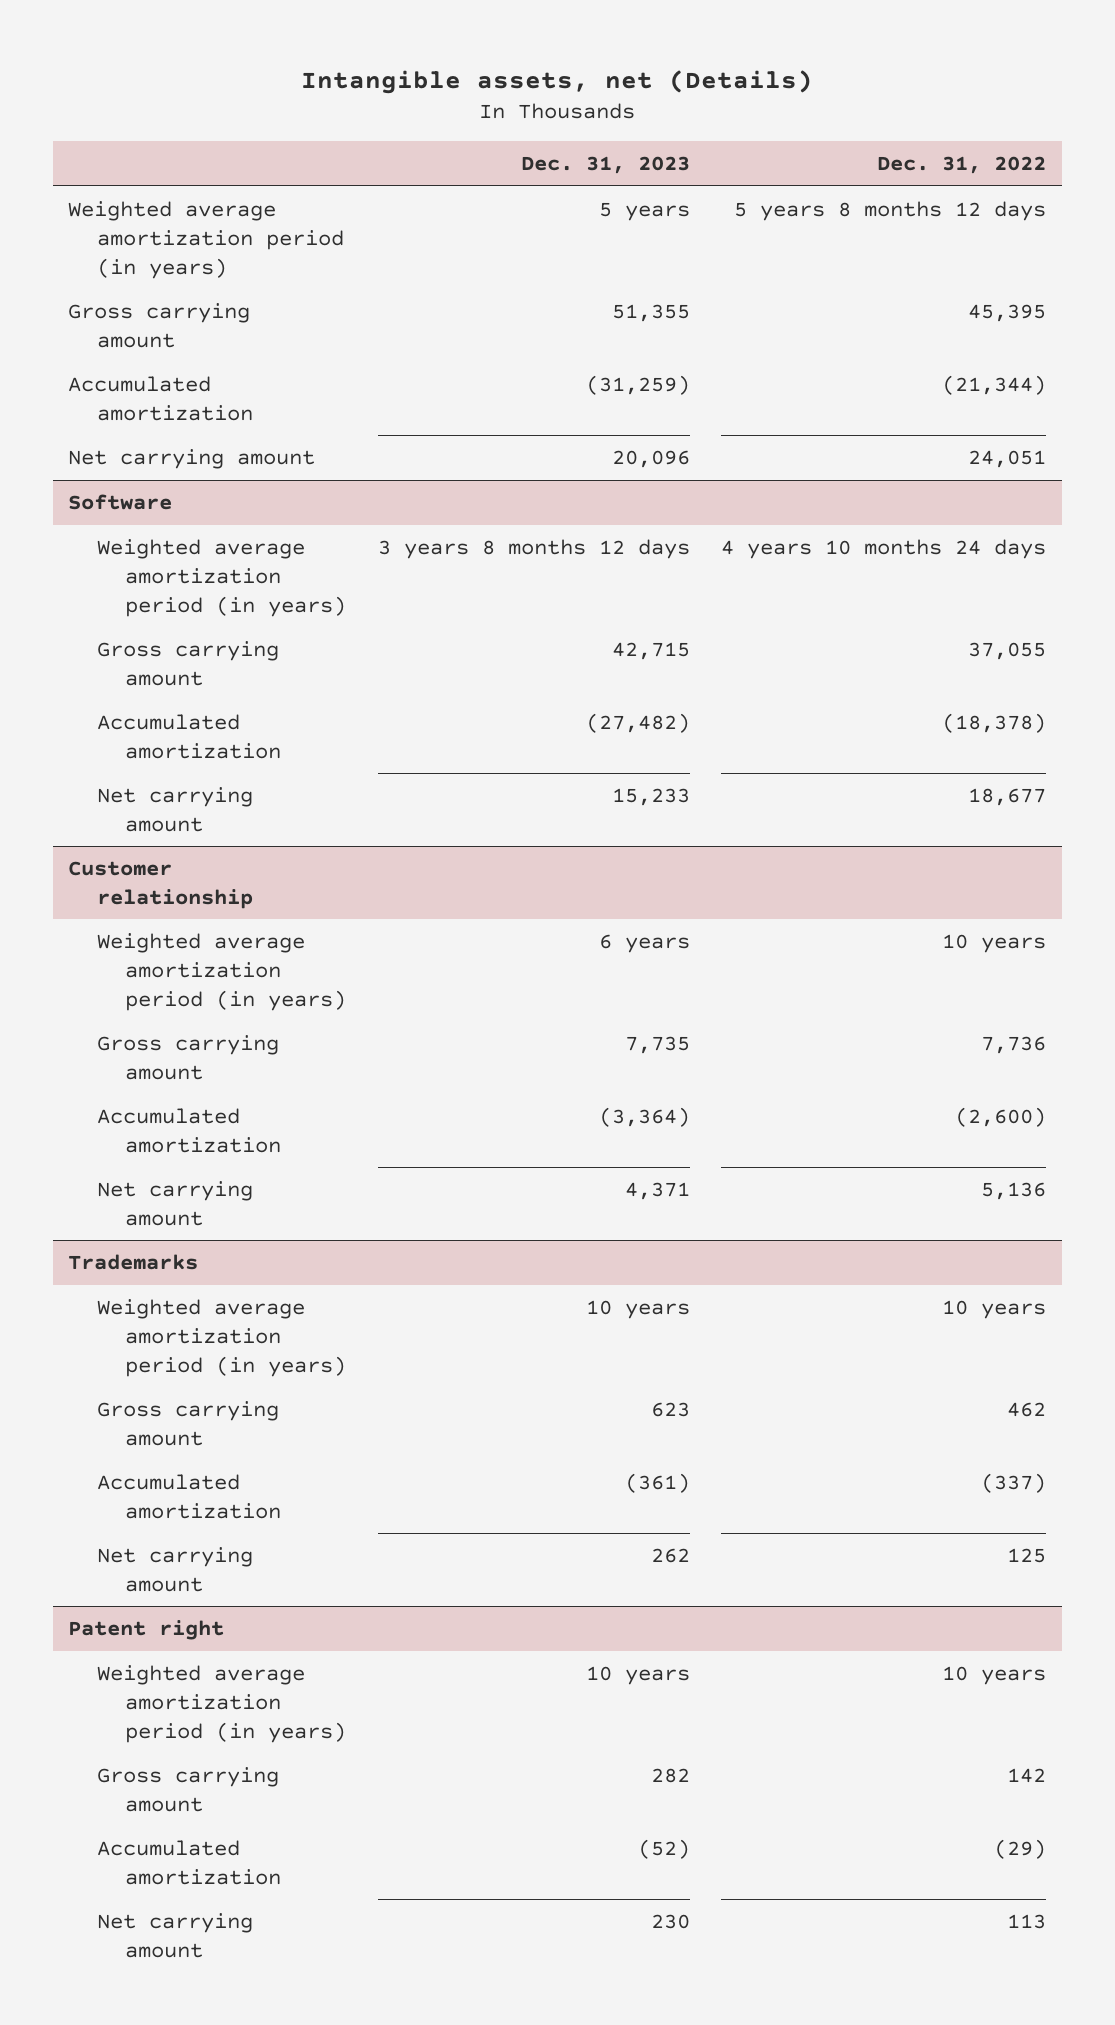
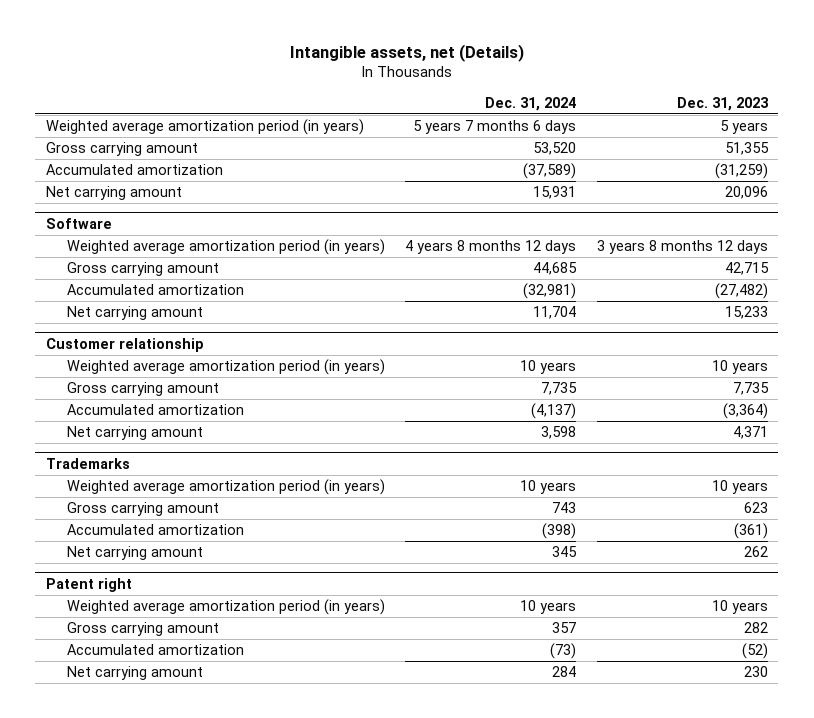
- | Dec. 31, 2023 | Dec. 31, 2022
+ | Dec. 31, 2024 | Dec. 31, 2023
@ Customer relationship
- Weighted average amortization period (in years) | 6 years | 10 years
+ Weighted average amortization period (in years) | 10 years | 10 years

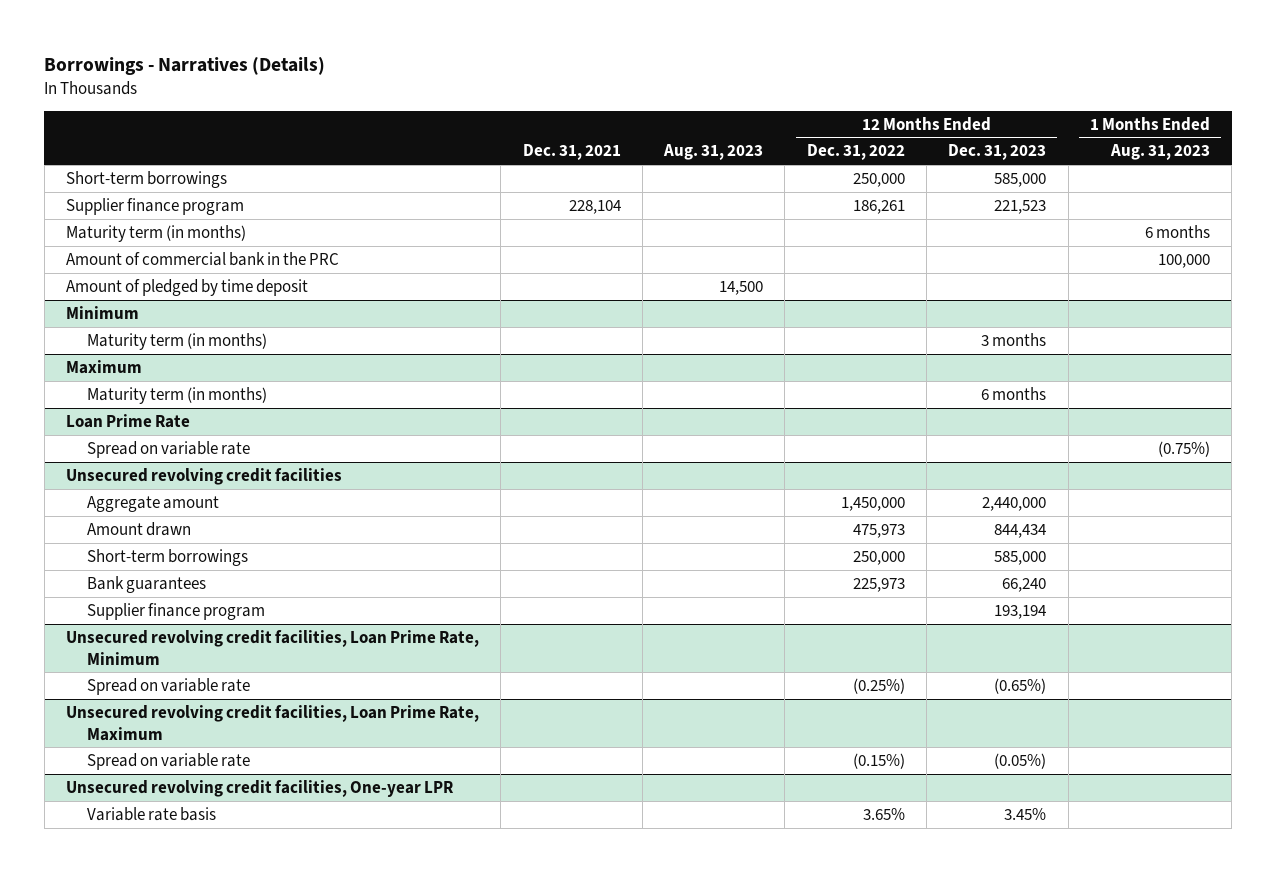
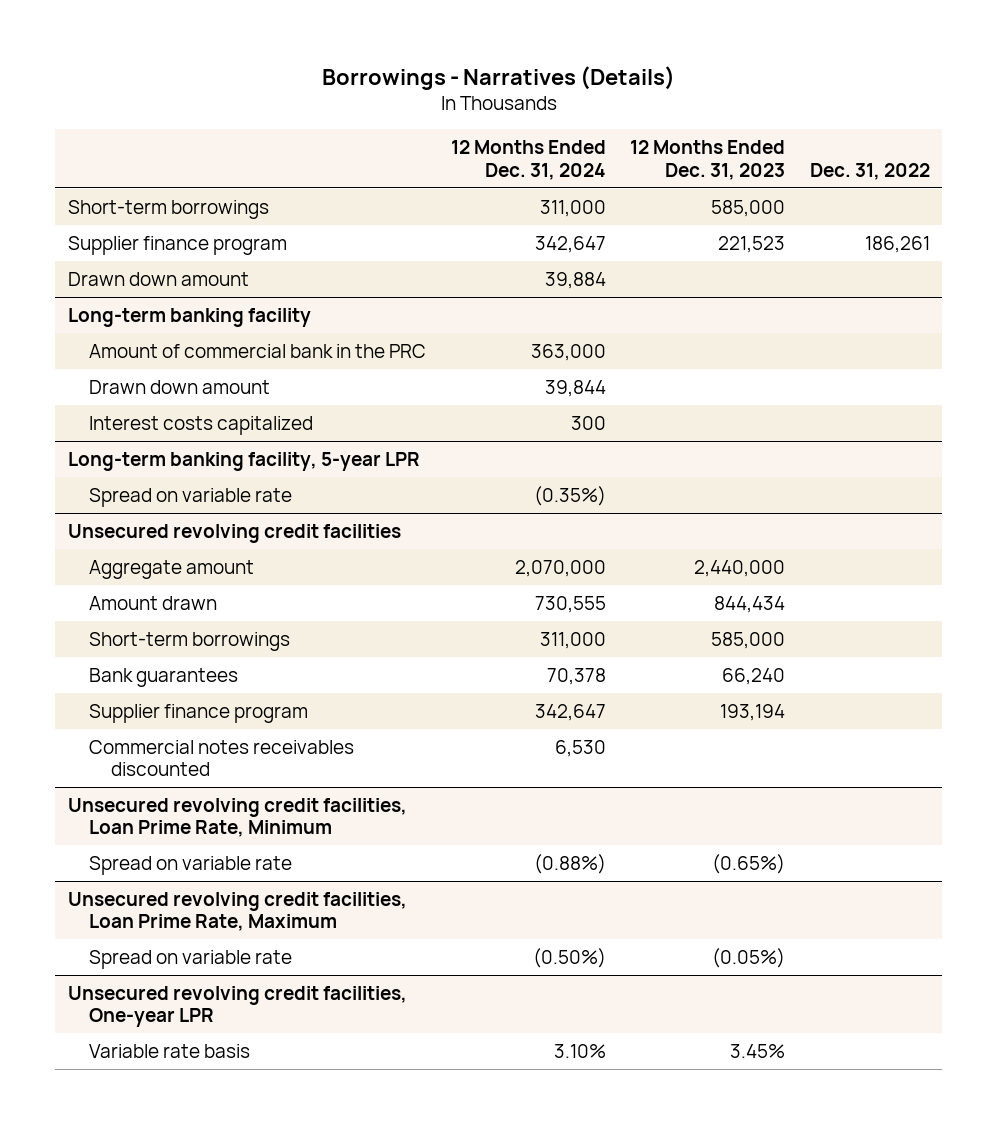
- | Dec. 31, 2021 | Aug. 31, 2023 | 12 Months Ended Dec. 31, 2022 | 12 Months Ended Dec. 31, 2023 | 1 Months Ended Aug. 31, 2023
+ | 12 Months Ended Dec. 31, 2024 | 12 Months Ended Dec. 31, 2023 | Dec. 31, 2022
- Maturity term (in months) | | | | | 6 months
+ Drawn down amount | 39,884 | |
+ Long-term banking facility
- Amount of pledged by time deposit | | 14,500 | | |
- Minimum
- Maturity term (in months) | | | | 3 months |
- Maximum
- Maturity term (in months) | | | | 6 months |
- Loan Prime Rate
+ Drawn down amount | 39,844 | |
+ Interest costs capitalized | 300 | |
+ Long-term banking facility, 5-year LPR
@ Unsecured revolving credit facilities
+ Commercial notes receivables discounted | 6,530 | |

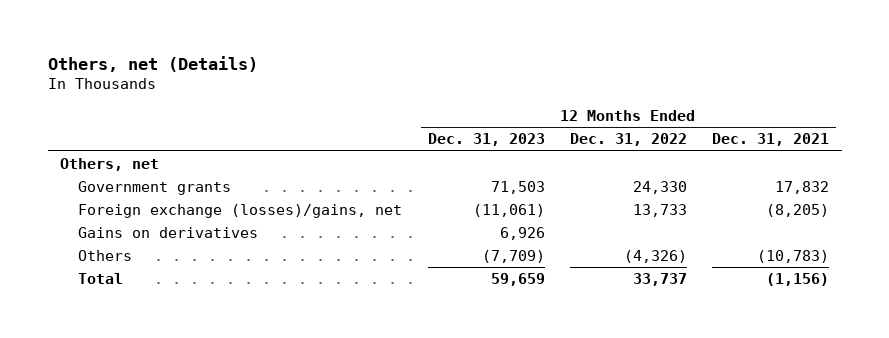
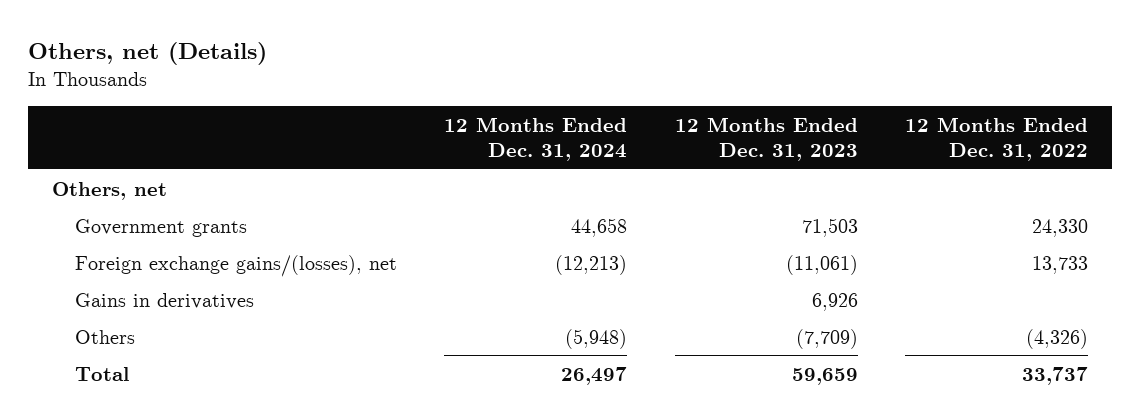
- | 12 Months Ended Dec. 31, 2023 | 12 Months Ended Dec. 31, 2022 | 12 Months Ended Dec. 31, 2021
+ | 12 Months Ended Dec. 31, 2024 | 12 Months Ended Dec. 31, 2023 | 12 Months Ended Dec. 31, 2022
- Foreign exchange (losses)/gains, net | (11,061) | 13,733 | (8,205)
- Gains on derivatives | 6,926 | |
+ Foreign exchange gains/(losses), net | (12,213) | (11,061) | 13,733
+ Gains in derivatives | | 6,926 |

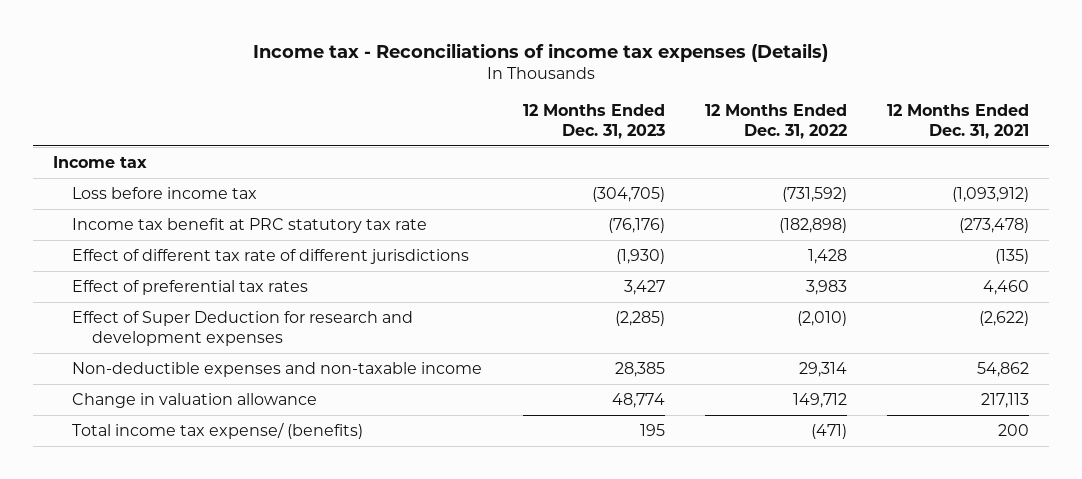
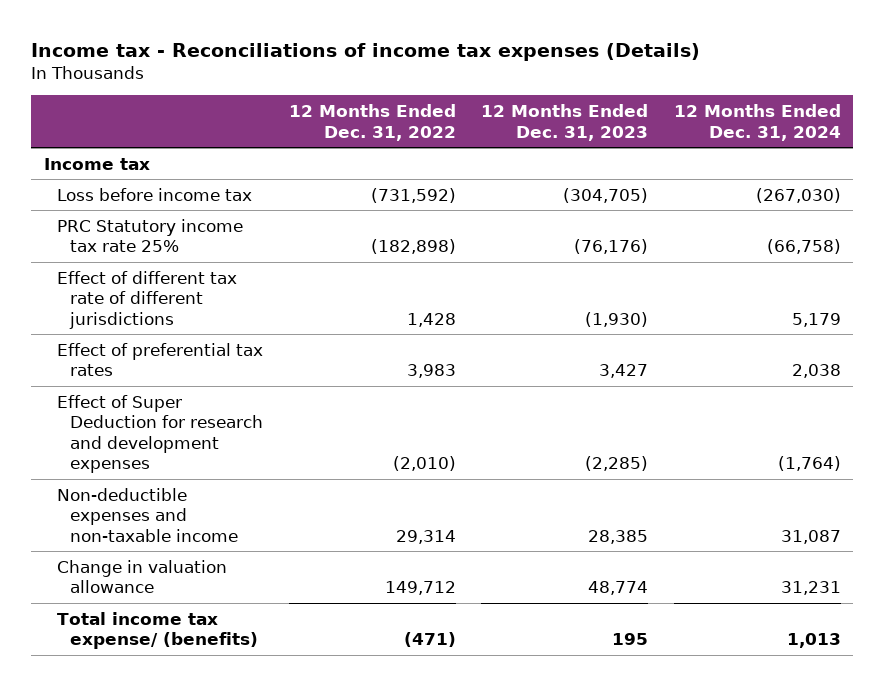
- | 12 Months Ended Dec. 31, 2023 | 12 Months Ended Dec. 31, 2022 | 12 Months Ended Dec. 31, 2021
+ | 12 Months Ended Dec. 31, 2022 | 12 Months Ended Dec. 31, 2023 | 12 Months Ended Dec. 31, 2024
- Income tax benefit at PRC statutory tax rate | (76,176) | (182,898) | (273,478)
+ PRC Statutory income tax rate 25% | (182,898) | (76,176) | (66,758)

